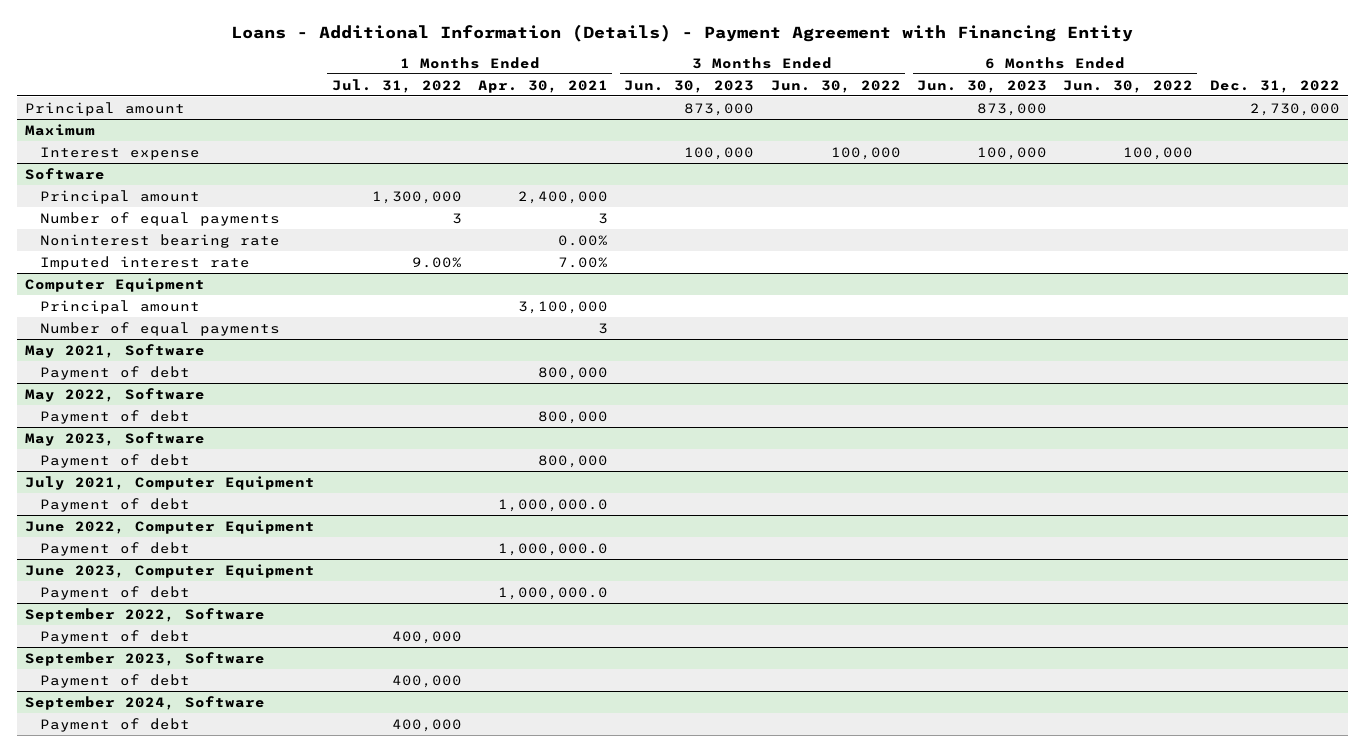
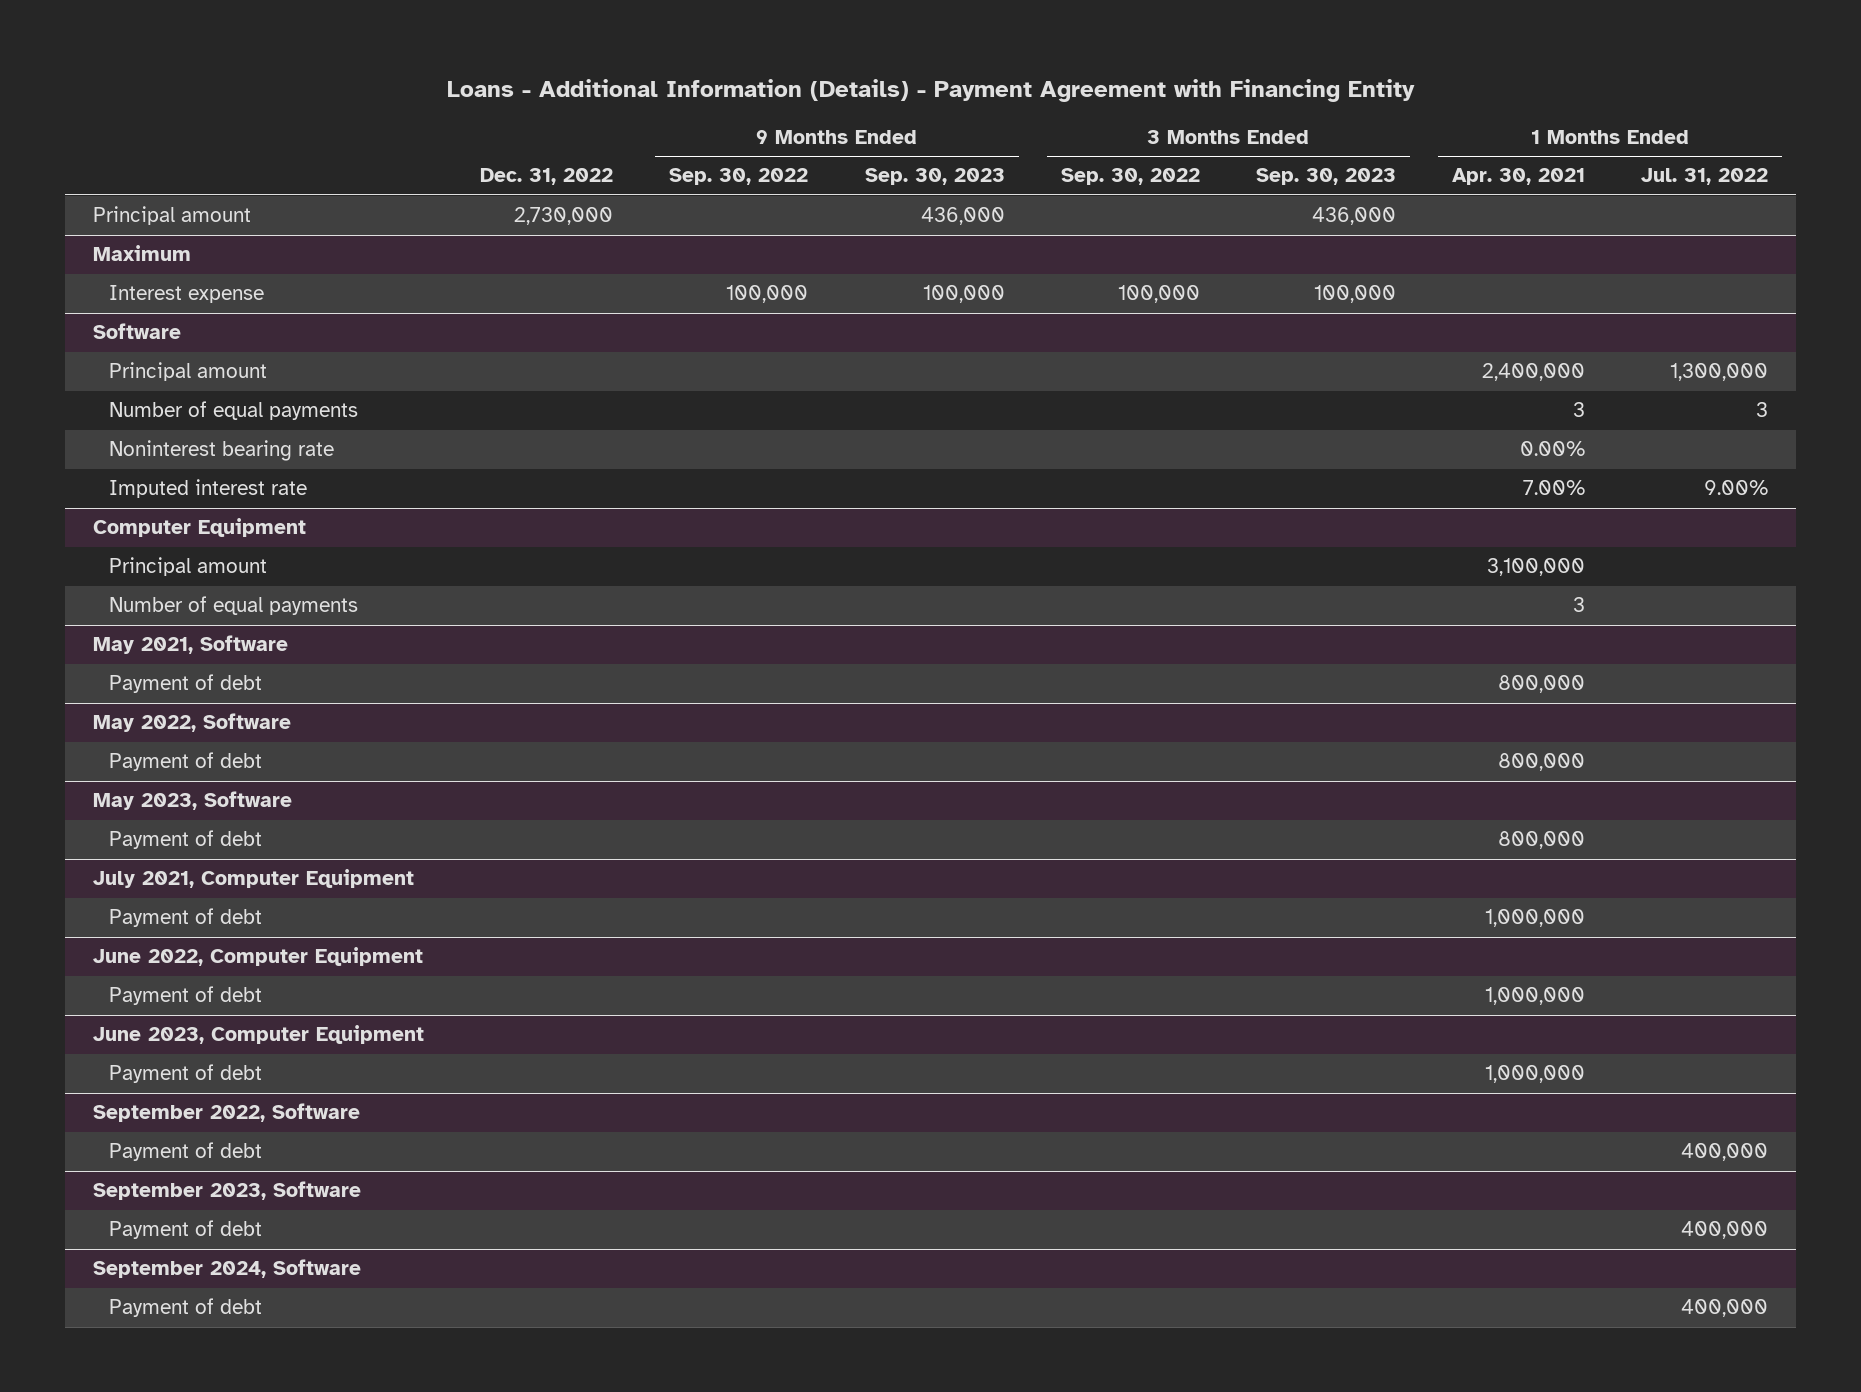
- | 1 Months Ended Jul. 31, 2022 | 1 Months Ended Apr. 30, 2021 | 3 Months Ended Jun. 30, 2023 | 3 Months Ended Jun. 30, 2022 | 6 Months Ended Jun. 30, 2023 | 6 Months Ended Jun. 30, 2022 | Dec. 31, 2022
+ | Dec. 31, 2022 | 9 Months Ended Sep. 30, 2022 | 9 Months Ended Sep. 30, 2023 | 3 Months Ended Sep. 30, 2022 | 3 Months Ended Sep. 30, 2023 | 1 Months Ended Apr. 30, 2021 | 1 Months Ended Jul. 31, 2022
@ July 2021, Computer Equipment
- Payment of debt | | 1,000,000.0 | | | | |
+ Payment of debt | | | | | | 1,000,000 |
@ June 2022, Computer Equipment
- Payment of debt | | 1,000,000.0 | | | | |
+ Payment of debt | | | | | | 1,000,000 |
@ June 2023, Computer Equipment
- Payment of debt | | 1,000,000.0 | | | | |
+ Payment of debt | | | | | | 1,000,000 |

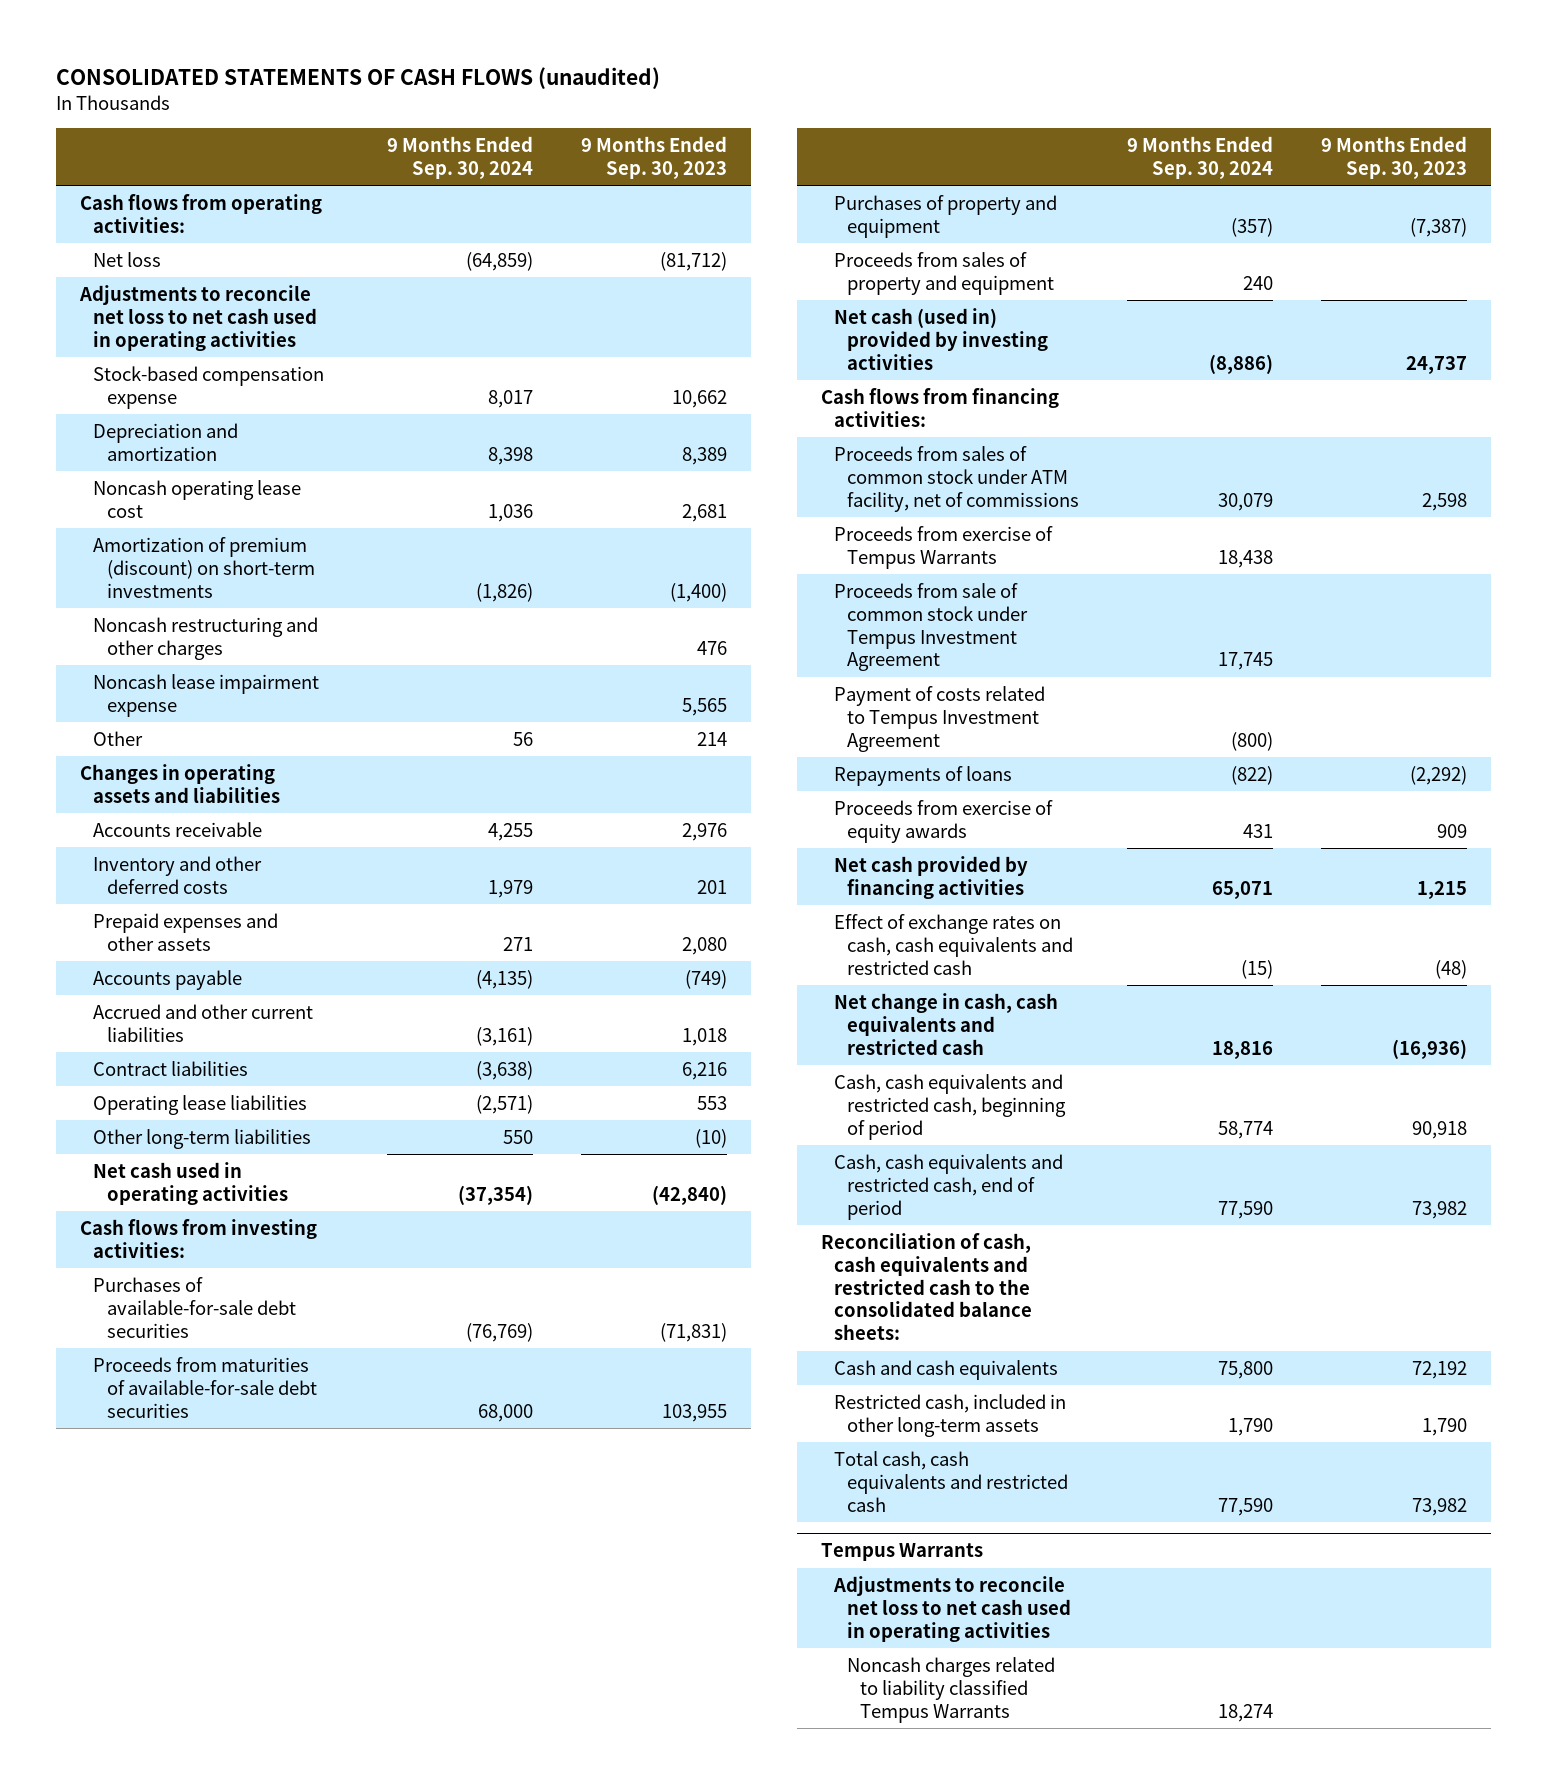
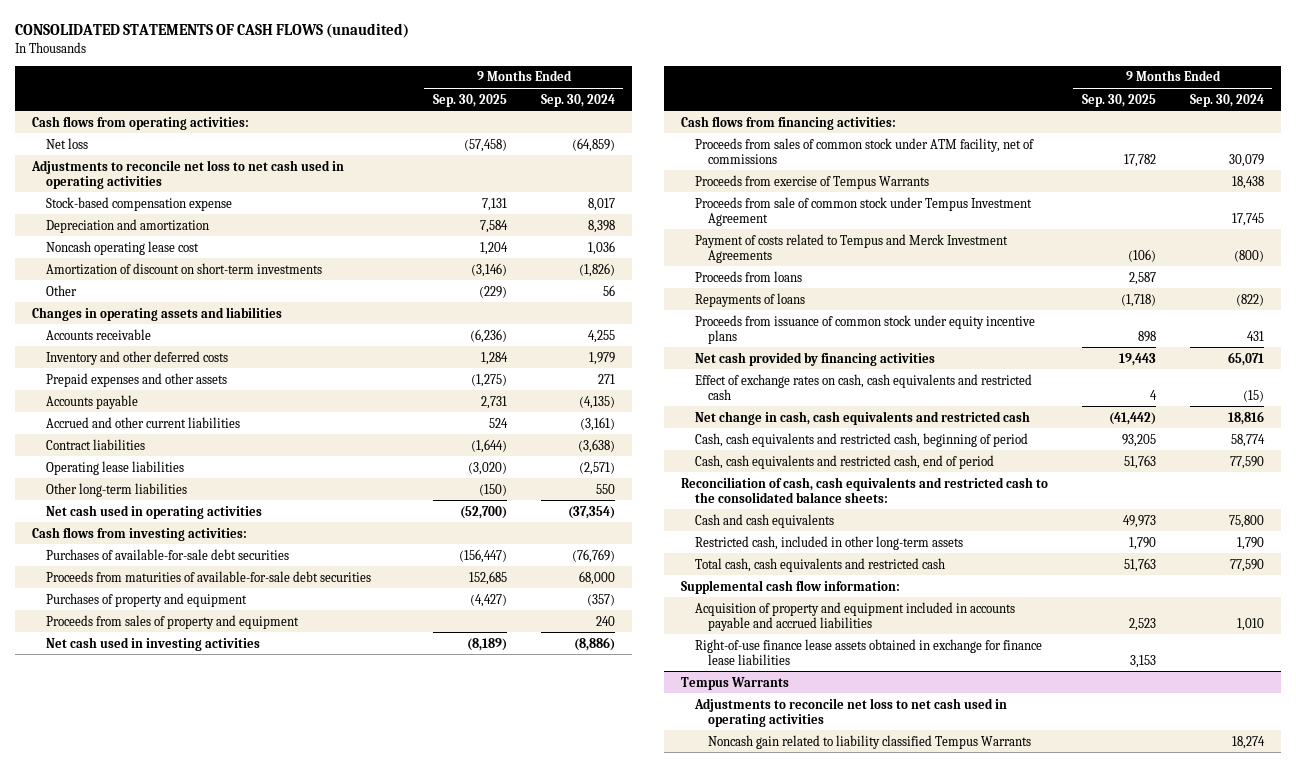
- | 9 Months Ended Sep. 30, 2024 | 9 Months Ended Sep. 30, 2023
+ | 9 Months Ended Sep. 30, 2025 | 9 Months Ended Sep. 30, 2024
- Amortization of premium (discount) on short-term investments | (1,826) | (1,400)
- Noncash restructuring and other charges | | 476
- Noncash lease impairment expense | | 5,565
+ Amortization of discount on short-term investments | (3,146) | (1,826)
- Net cash (used in) provided by investing activities | (8,886) | 24,737
+ Net cash used in investing activities | (8,189) | (8,886)
- Payment of costs related to Tempus Investment Agreement | (800) |
+ Payment of costs related to Tempus and Merck Investment Agreements | (106) | (800)
+ Proceeds from loans | 2,587 |
- Proceeds from exercise of equity awards | 431 | 909
+ Proceeds from issuance of common stock under equity incentive plans | 898 | 431
+ Supplemental cash flow information:
+ Acquisition of property and equipment included in accounts payable and accrued liabilities | 2,523 | 1,010
+ Right-of-use finance lease assets obtained in exchange for finance lease liabilities | 3,153 |
@ Tempus Warrants
- Noncash charges related to liability classified Tempus Warrants | 18,274 |
+ Noncash gain related to liability classified Tempus Warrants | | 18,274

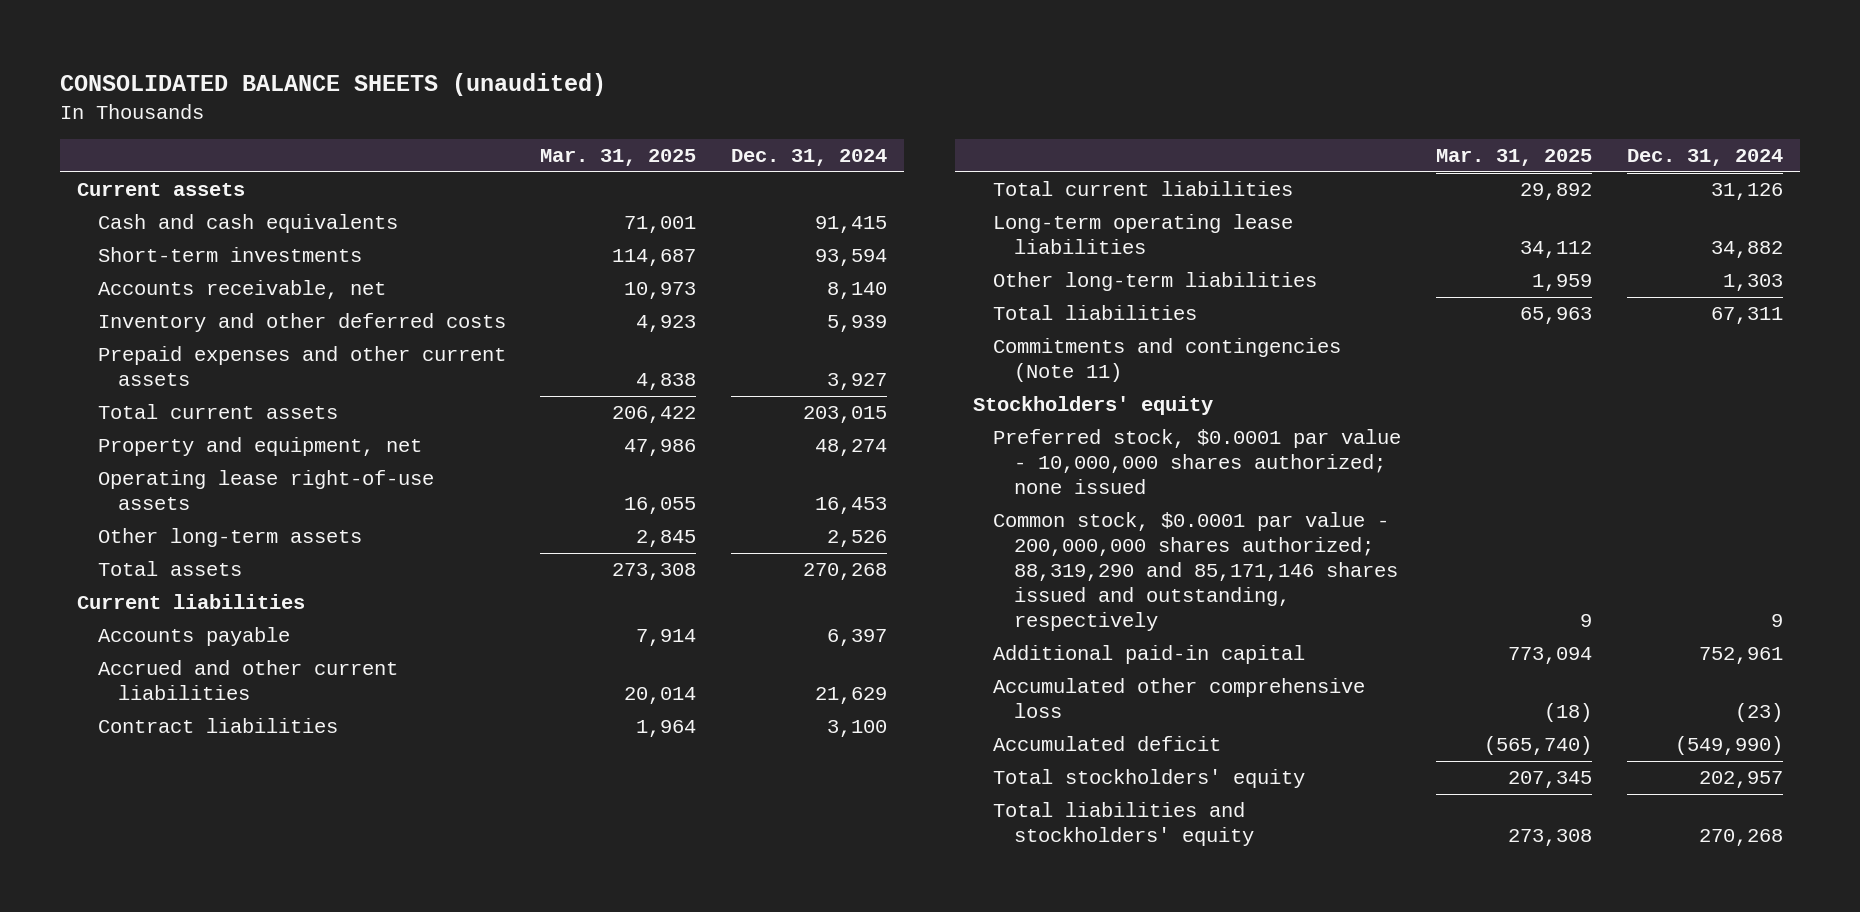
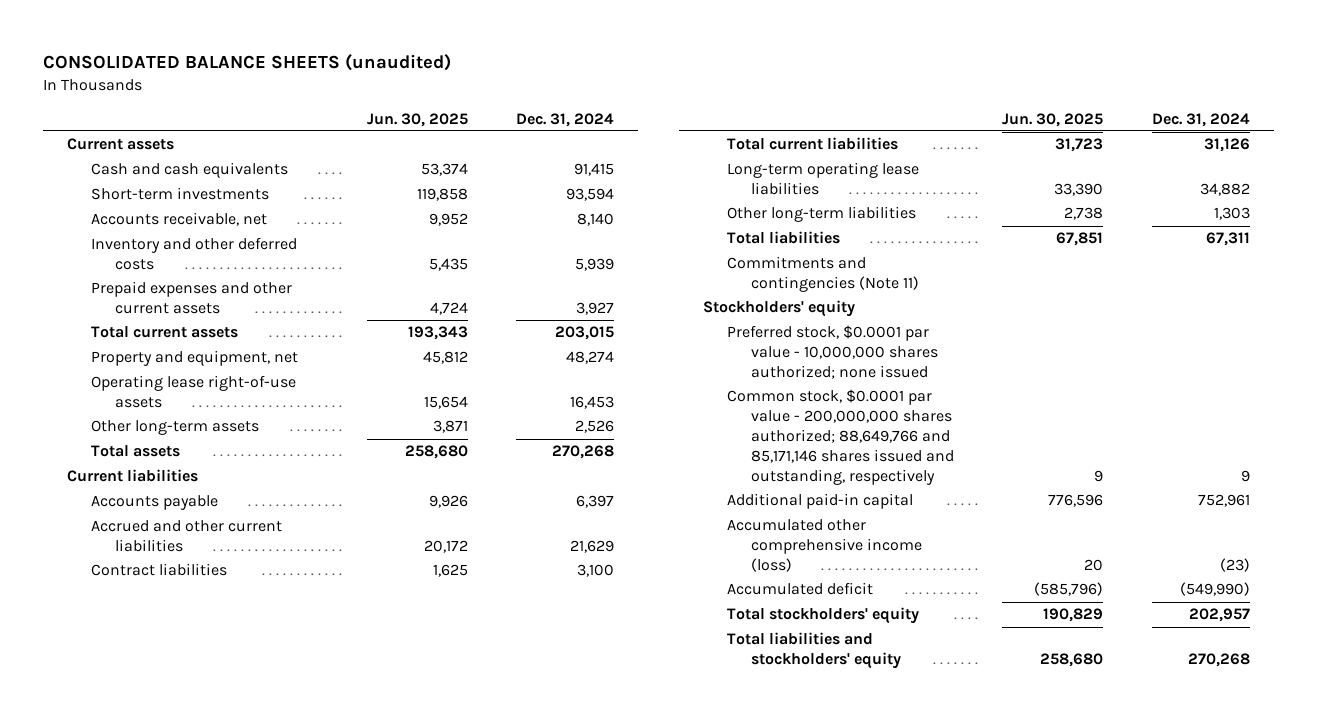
- | Mar. 31, 2025 | Dec. 31, 2024
+ | Jun. 30, 2025 | Dec. 31, 2024
- Common stock, $0.0001 par value - 200,000,000 shares authorized; 88,319,290 and 85,171,146 shares issued and outstanding, respectively | 9 | 9
+ Common stock, $0.0001 par value - 200,000,000 shares authorized; 88,649,766 and 85,171,146 shares issued and outstanding, respectively | 9 | 9
- Accumulated other comprehensive loss | (18) | (23)
+ Accumulated other comprehensive income (loss) | 20 | (23)

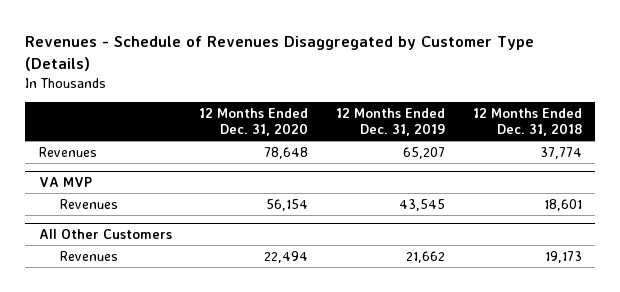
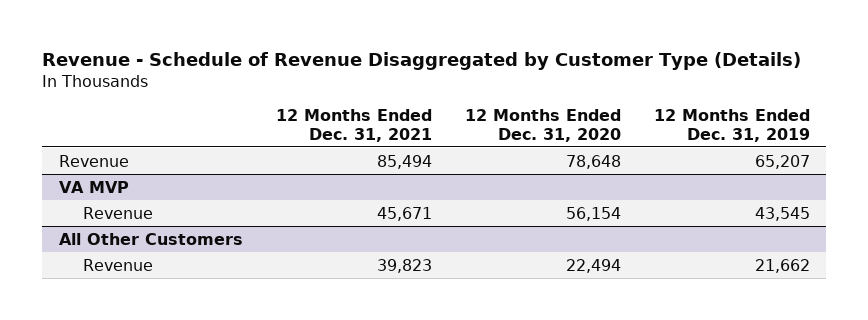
- Revenues - Schedule of Revenues Disaggregated by Customer Type (Details)
+ Revenue - Schedule of Revenue Disaggregated by Customer Type (Details)
- | 12 Months Ended Dec. 31, 2020 | 12 Months Ended Dec. 31, 2019 | 12 Months Ended Dec. 31, 2018
+ | 12 Months Ended Dec. 31, 2021 | 12 Months Ended Dec. 31, 2020 | 12 Months Ended Dec. 31, 2019
- Revenues | 78,648 | 65,207 | 37,774
+ Revenue | 85,494 | 78,648 | 65,207
@ VA MVP
- Revenues | 56,154 | 43,545 | 18,601
+ Revenue | 45,671 | 56,154 | 43,545
@ All Other Customers
- Revenues | 22,494 | 21,662 | 19,173
+ Revenue | 39,823 | 22,494 | 21,662

